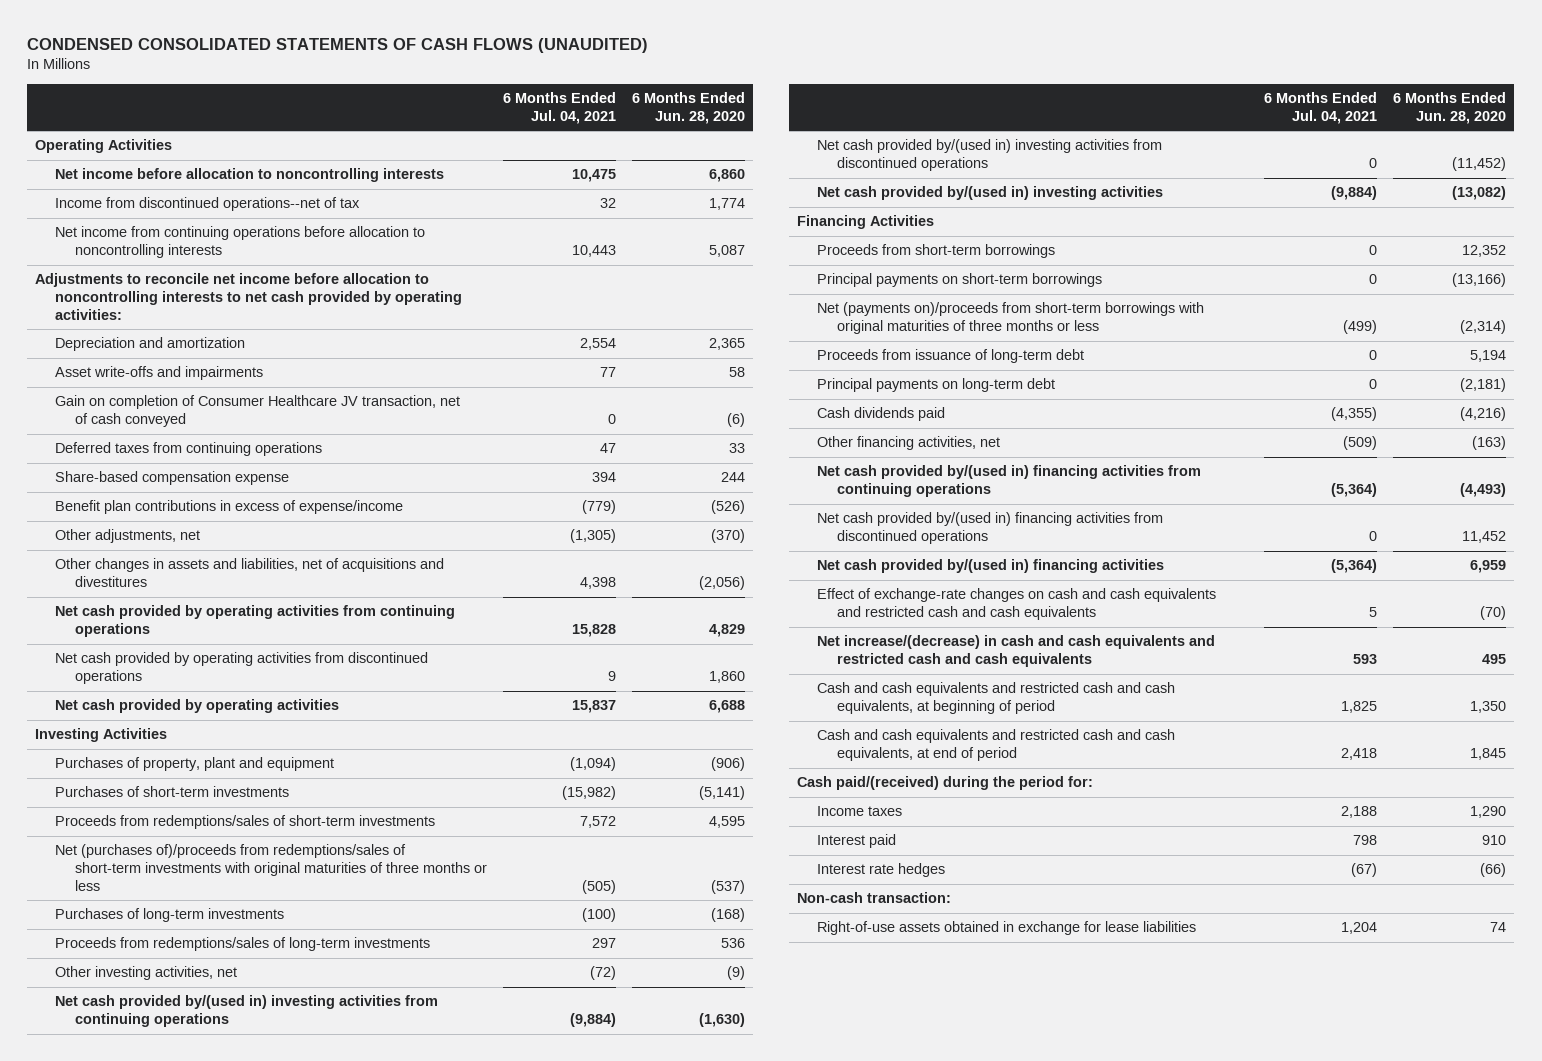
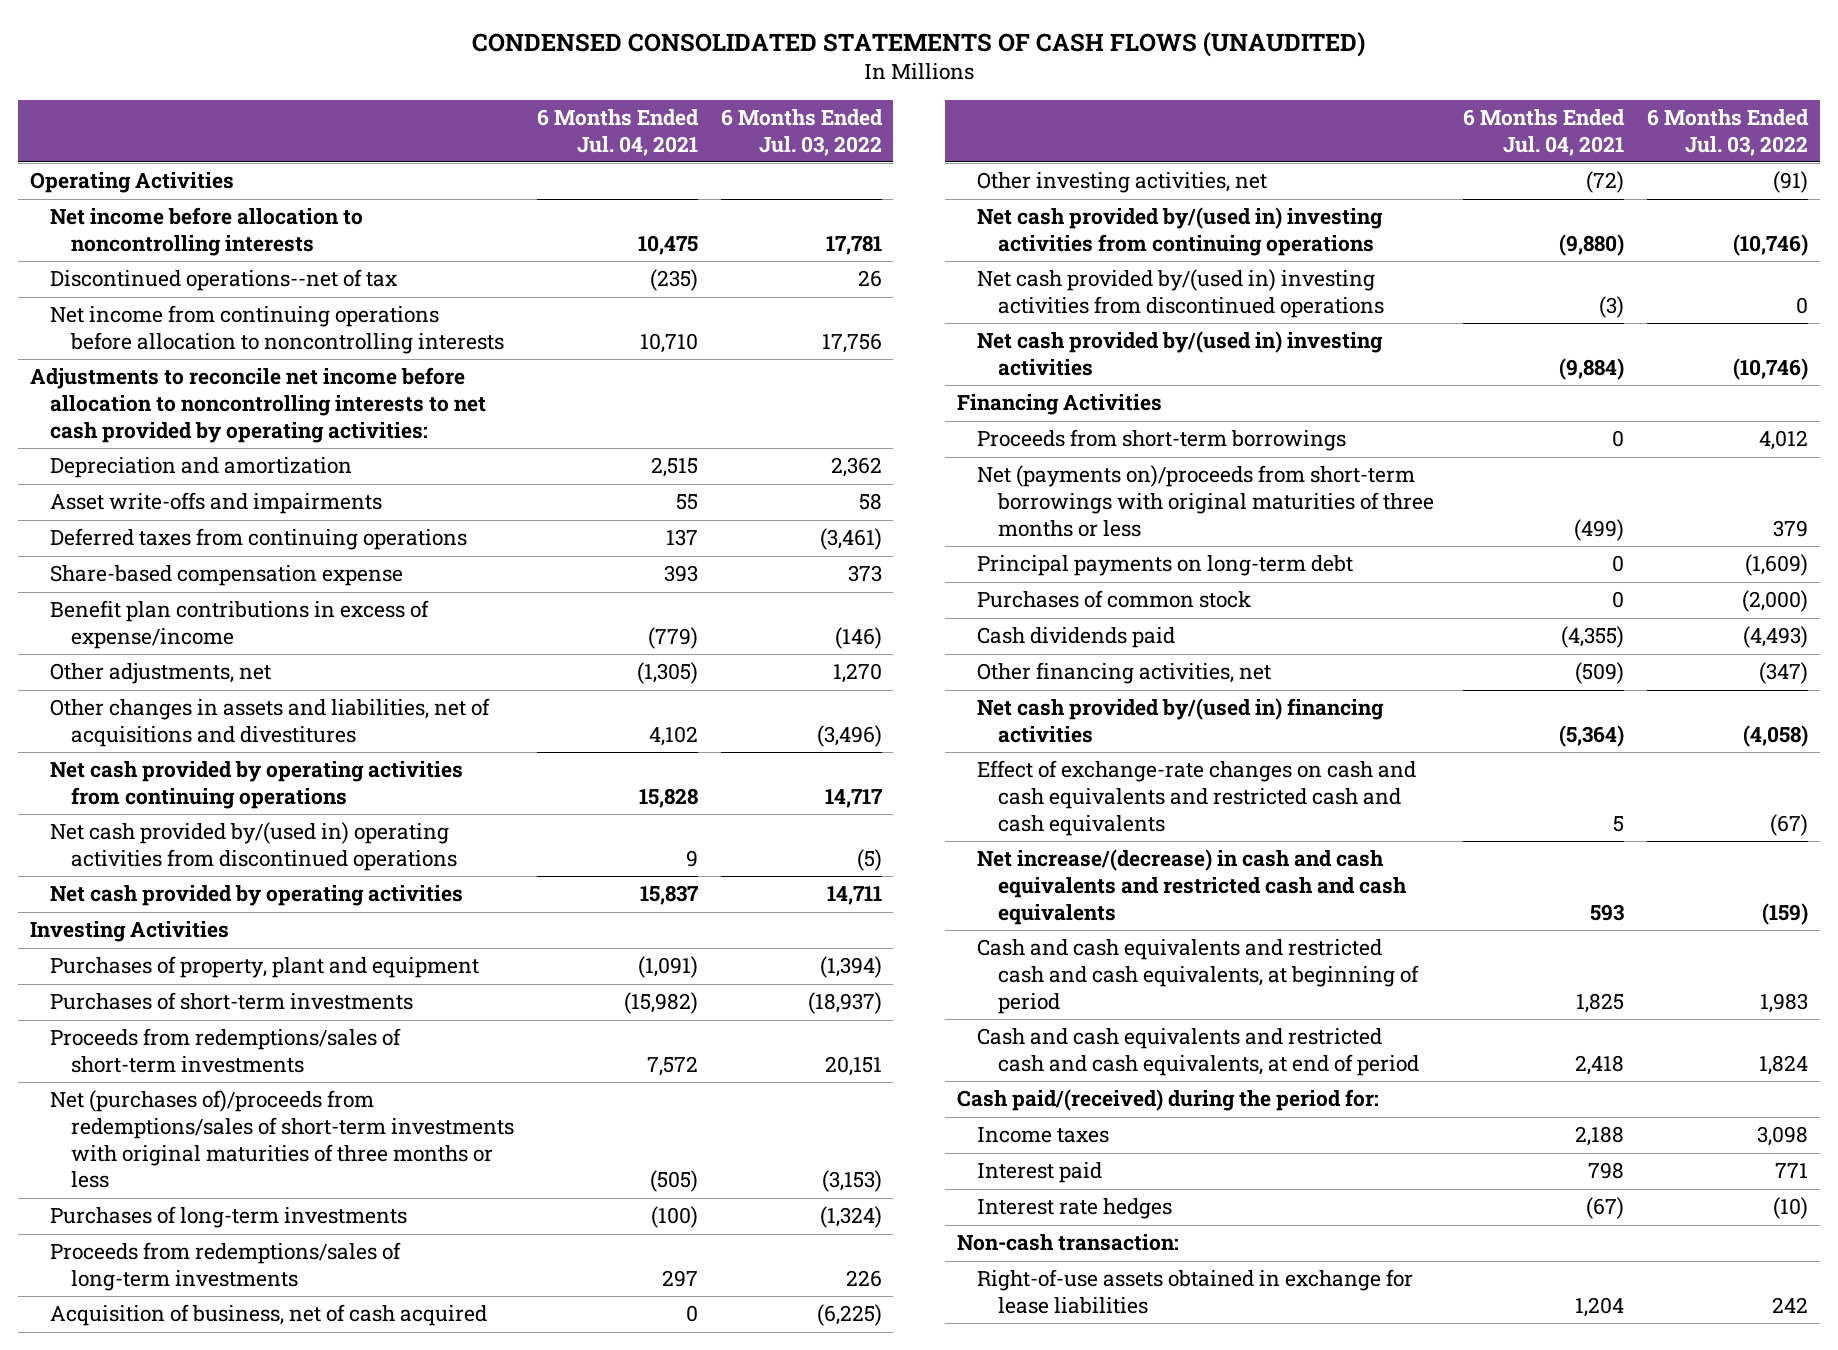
- | 6 Months Ended Jul. 04, 2021 | 6 Months Ended Jun. 28, 2020
+ | 6 Months Ended Jul. 04, 2021 | 6 Months Ended Jul. 03, 2022
- Income from discontinued operations--net of tax | 32 | 1,774
- Net income from continuing operations before allocation to noncontrolling interests | 10,443 | 5,087
+ Discontinued operations--net of tax | (235) | 26
+ Net income from continuing operations before allocation to noncontrolling interests | 10,710 | 17,756
- Depreciation and amortization | 2,554 | 2,365
- Asset write-offs and impairments | 77 | 58
- Gain on completion of Consumer Healthcare JV transaction, net of cash conveyed | 0 | (6)
- Deferred taxes from continuing operations | 47 | 33
- Share-based compensation expense | 394 | 244
+ Depreciation and amortization | 2,515 | 2,362
+ Asset write-offs and impairments | 55 | 58
+ Deferred taxes from continuing operations | 137 | (3,461)
+ Share-based compensation expense | 393 | 373
- Other changes in assets and liabilities, net of acquisitions and divestitures | 4,398 | (2,056)
+ Other changes in assets and liabilities, net of acquisitions and divestitures | 4,102 | (3,496)
- Net cash provided by operating activities from discontinued operations | 9 | 1,860
+ Net cash provided by/(used in) operating activities from discontinued operations | 9 | (5)
- Purchases of property, plant and equipment | (1,094) | (906)
+ Purchases of property, plant and equipment | (1,091) | (1,394)
+ Acquisition of business, net of cash acquired | 0 | (6,225)
- Net cash provided by/(used in) investing activities from continuing operations | (9,884) | (1,630)
- Net cash provided by/(used in) investing activities from discontinued operations | 0 | (11,452)
+ Net cash provided by/(used in) investing activities from continuing operations | (9,880) | (10,746)
+ Net cash provided by/(used in) investing activities from discontinued operations | (3) | 0
- Principal payments on short-term borrowings | 0 | (13,166)
- Proceeds from issuance of long-term debt | 0 | 5,194
+ Purchases of common stock | 0 | (2,000)
- Net cash provided by/(used in) financing activities from continuing operations | (5,364) | (4,493)
- Net cash provided by/(used in) financing activities from discontinued operations | 0 | 11,452

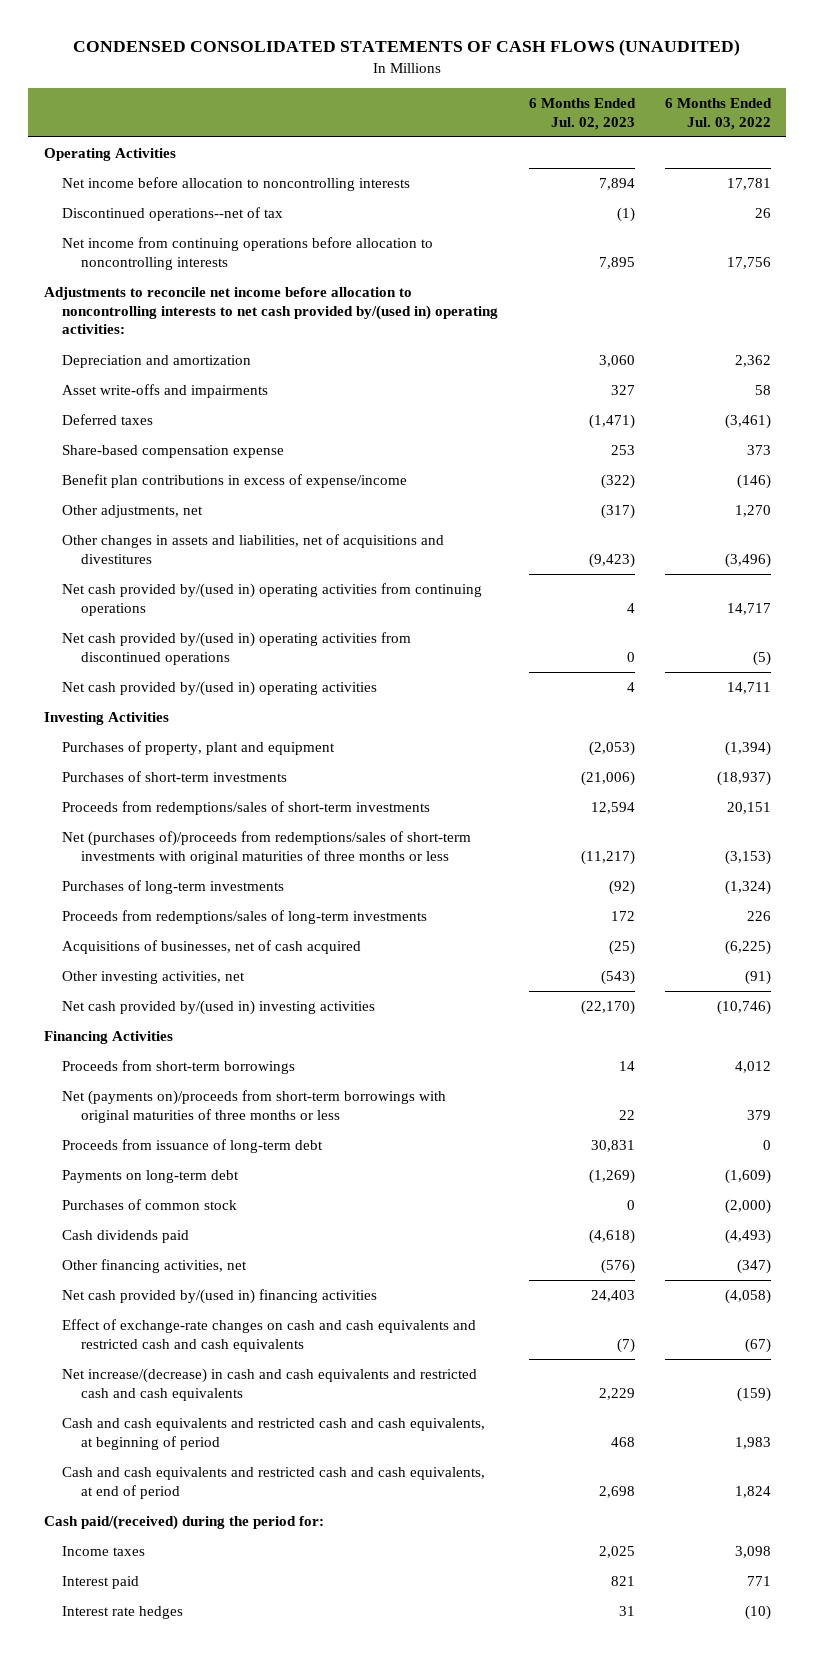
- | 6 Months Ended Jul. 04, 2021 | 6 Months Ended Jul. 03, 2022
+ | 6 Months Ended Jul. 02, 2023 | 6 Months Ended Jul. 03, 2022
- Adjustments to reconcile net income before allocation to noncontrolling interests to net cash provided by operating activities:
+ Adjustments to reconcile net income before allocation to noncontrolling interests to net cash provided by/(used in) operating activities:
- Deferred taxes from continuing operations | 137 | (3,461)
+ Deferred taxes | (1,471) | (3,461)
- Net cash provided by operating activities from continuing operations | 15,828 | 14,717
+ Net cash provided by/(used in) operating activities from continuing operations | 4 | 14,717
- Net cash provided by operating activities | 15,837 | 14,711
+ Net cash provided by/(used in) operating activities | 4 | 14,711
- Acquisition of business, net of cash acquired | 0 | (6,225)
+ Acquisitions of businesses, net of cash acquired | (25) | (6,225)
- Net cash provided by/(used in) investing activities from continuing operations | (9,880) | (10,746)
- Net cash provided by/(used in) investing activities from discontinued operations | (3) | 0
- Principal payments on long-term debt | 0 | (1,609)
+ Proceeds from issuance of long-term debt | 30,831 | 0
+ Payments on long-term debt | (1,269) | (1,609)
- Non-cash transaction:
- Right-of-use assets obtained in exchange for lease liabilities | 1,204 | 242

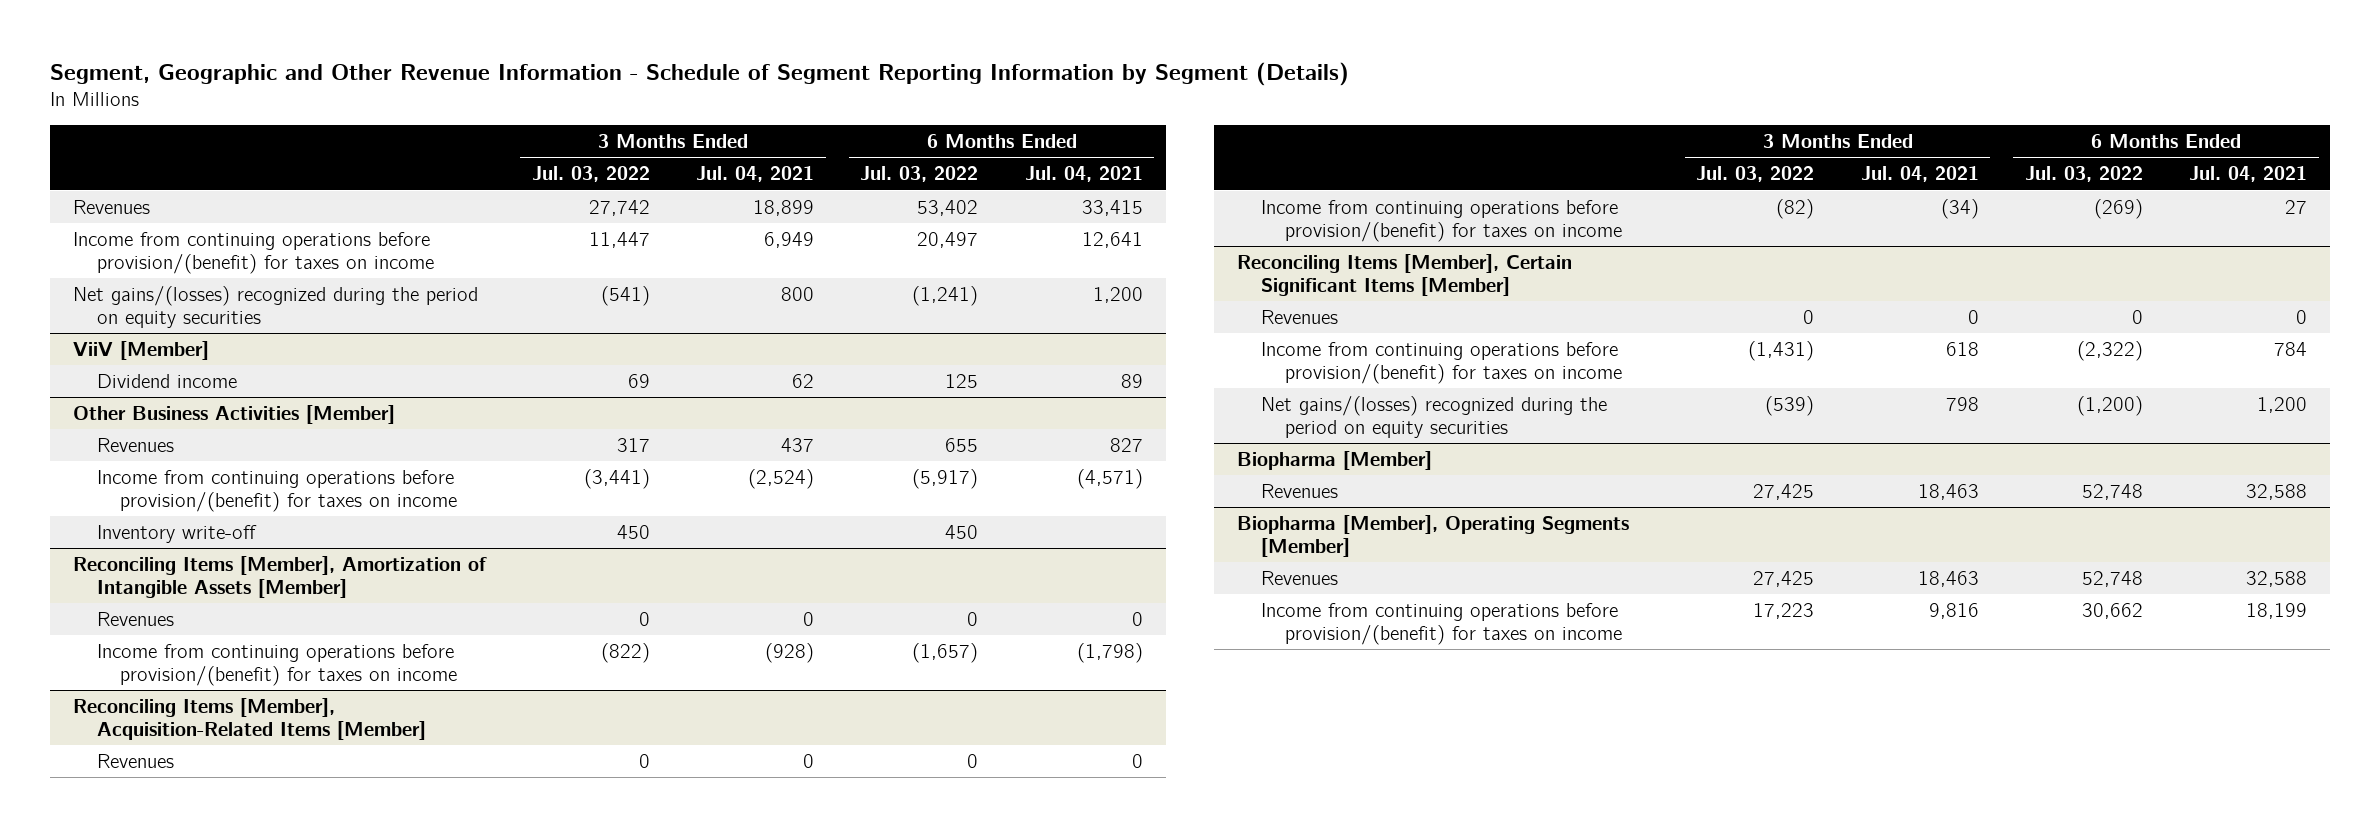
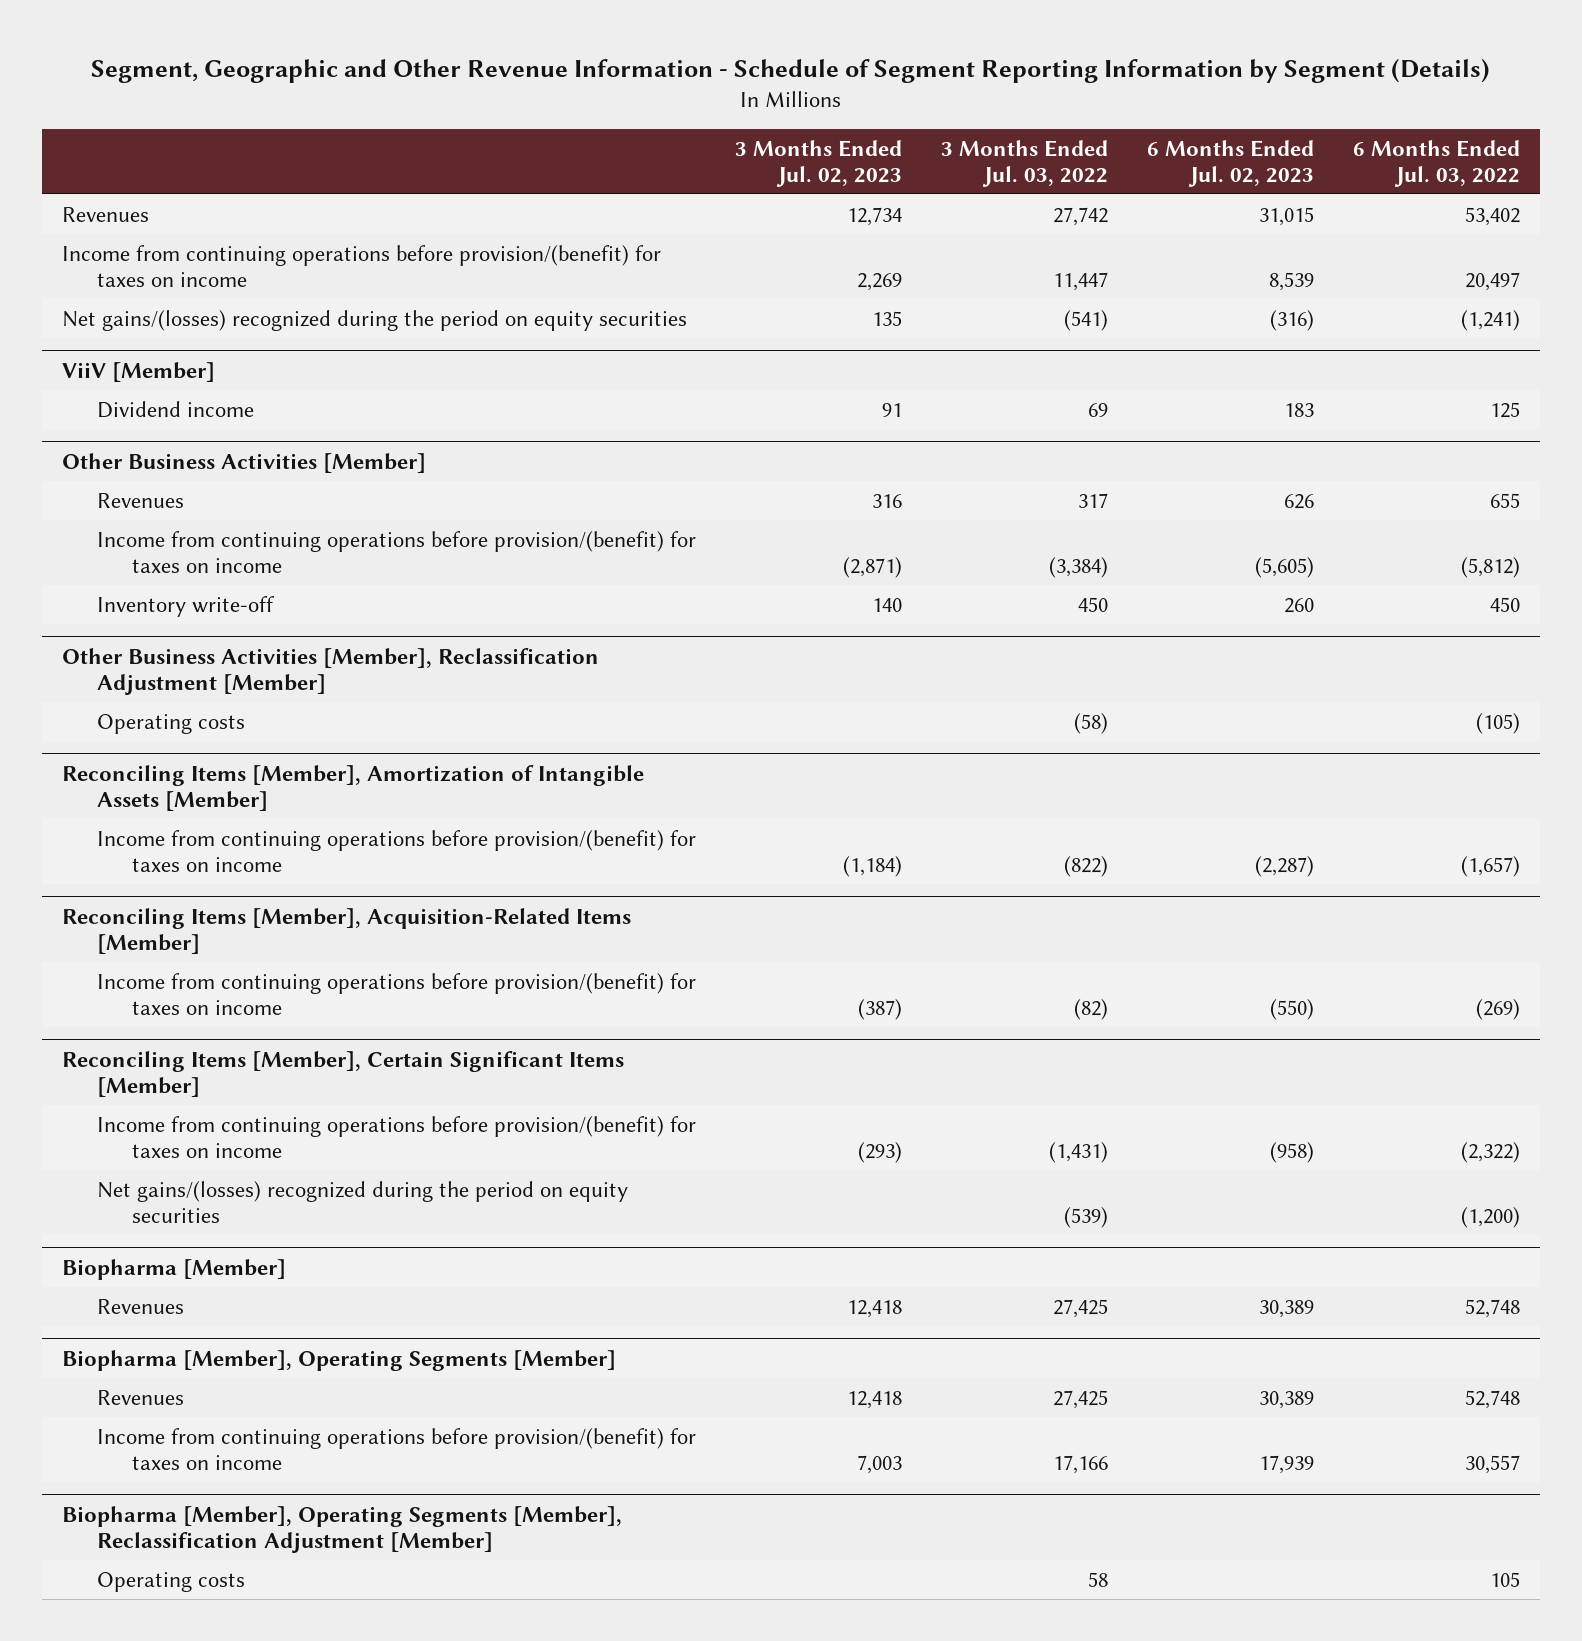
- | 3 Months Ended Jul. 03, 2022 | 3 Months Ended Jul. 04, 2021 | 6 Months Ended Jul. 03, 2022 | 6 Months Ended Jul. 04, 2021
+ | 3 Months Ended Jul. 02, 2023 | 3 Months Ended Jul. 03, 2022 | 6 Months Ended Jul. 02, 2023 | 6 Months Ended Jul. 03, 2022
@ Other Business Activities [Member]
- Income from continuing operations before provision/(benefit) for taxes on income | (3,441) | (2,524) | (5,917) | (4,571)
+ Income from continuing operations before provision/(benefit) for taxes on income | (2,871) | (3,384) | (5,605) | (5,812)
+ Other Business Activities [Member], Reclassification Adjustment [Member]
+ Operating costs | | (58) | | (105)
@ Reconciling Items [Member], Amortization of Intangible Assets [Member]
- Revenues | 0 | 0 | 0 | 0
@ Reconciling Items [Member], Acquisition-Related Items [Member]
- Revenues | 0 | 0 | 0 | 0
@ Reconciling Items [Member], Certain Significant Items [Member]
- Revenues | 0 | 0 | 0 | 0
@ Biopharma [Member], Operating Segments [Member]
- Income from continuing operations before provision/(benefit) for taxes on income | 17,223 | 9,816 | 30,662 | 18,199
+ Income from continuing operations before provision/(benefit) for taxes on income | 7,003 | 17,166 | 17,939 | 30,557
+ Biopharma [Member], Operating Segments [Member], Reclassification Adjustment [Member]
+ Operating costs | | 58 | | 105

